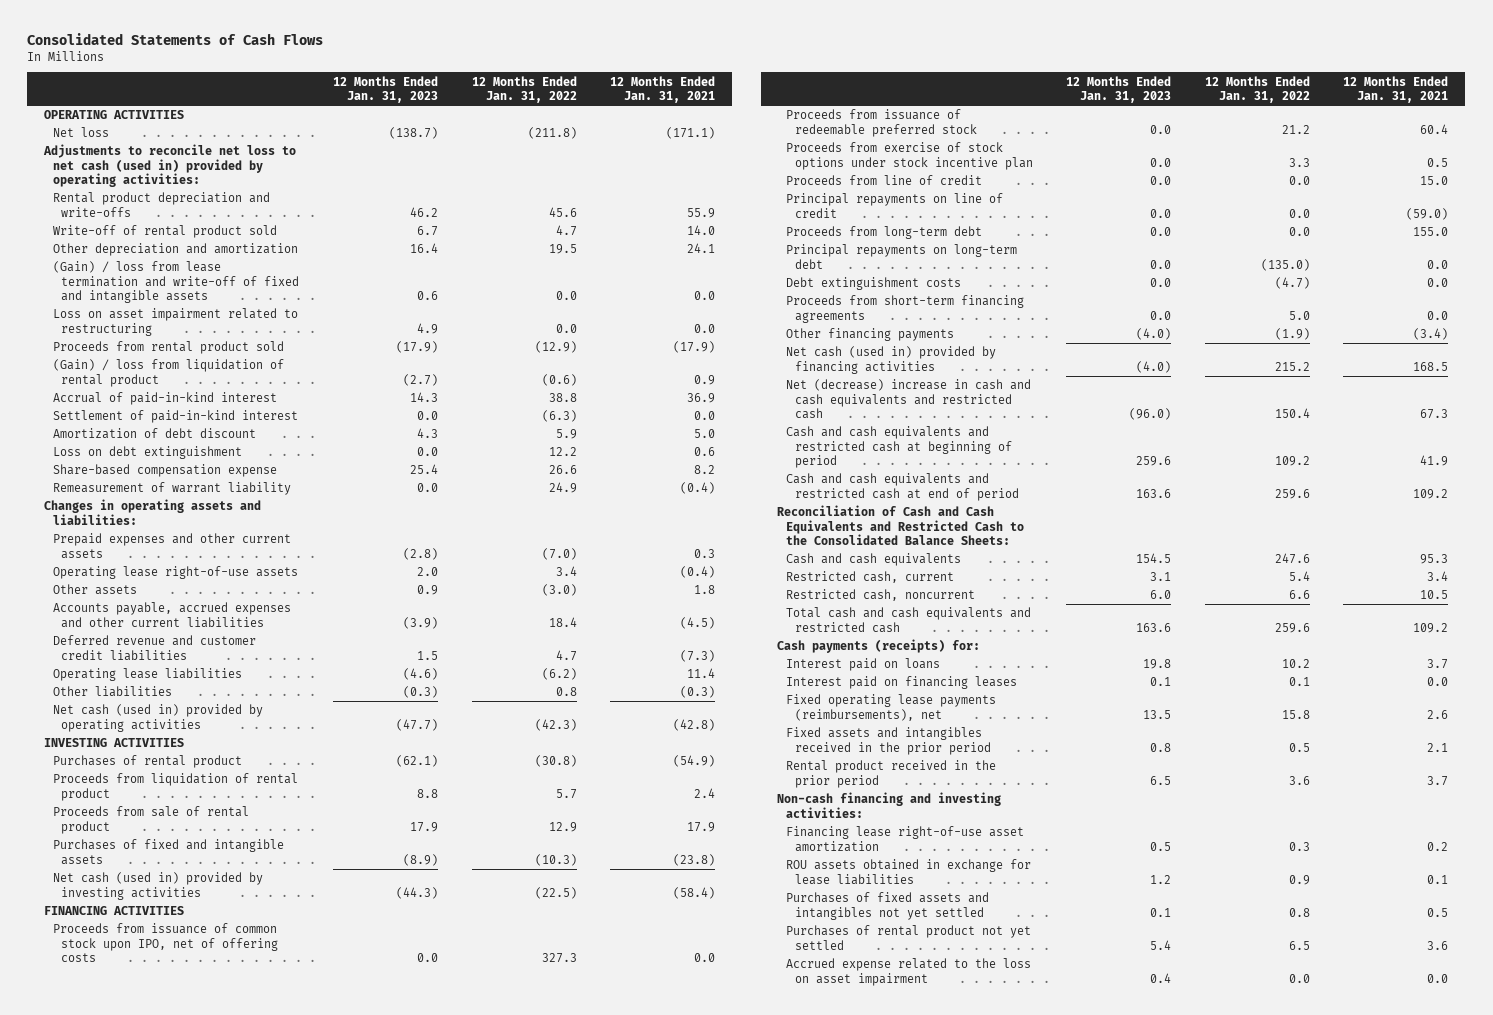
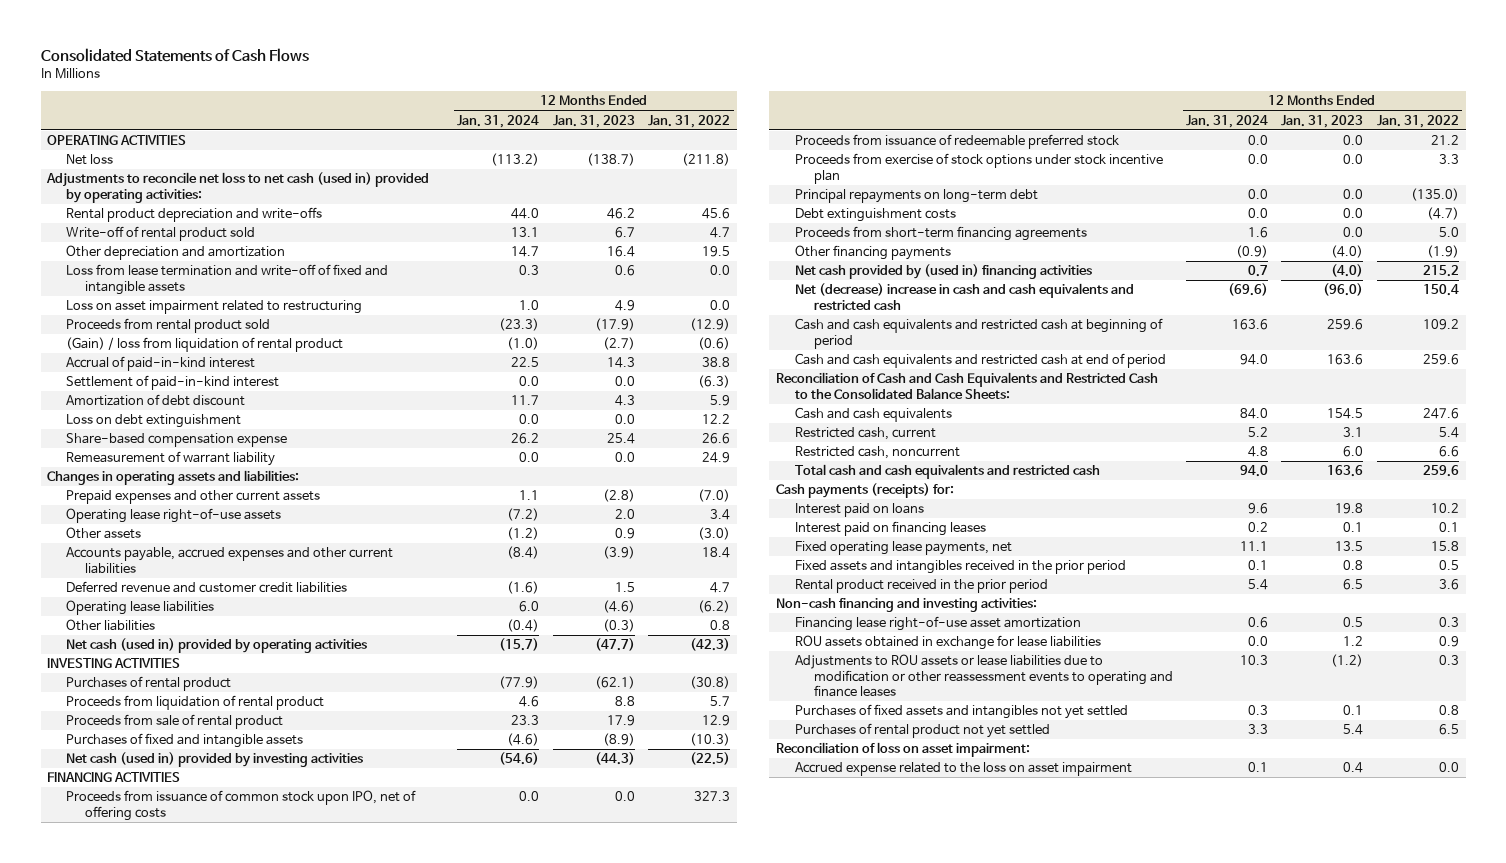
- | 12 Months Ended Jan. 31, 2023 | 12 Months Ended Jan. 31, 2022 | 12 Months Ended Jan. 31, 2021
+ | 12 Months Ended Jan. 31, 2024 | 12 Months Ended Jan. 31, 2023 | 12 Months Ended Jan. 31, 2022
- (Gain) / loss from lease termination and write-off of fixed and intangible assets | 0.6 | 0.0 | 0.0
+ Loss from lease termination and write-off of fixed and intangible assets | 0.3 | 0.6 | 0.0
- Proceeds from line of credit | 0.0 | 0.0 | 15.0
- Principal repayments on line of credit | 0.0 | 0.0 | (59.0)
- Proceeds from long-term debt | 0.0 | 0.0 | 155.0
- Net cash (used in) provided by financing activities | (4.0) | 215.2 | 168.5
+ Net cash provided by (used in) financing activities | 0.7 | (4.0) | 215.2
- Fixed operating lease payments (reimbursements), net | 13.5 | 15.8 | 2.6
+ Fixed operating lease payments, net | 11.1 | 13.5 | 15.8
+ Adjustments to ROU assets or lease liabilities due to modification or other reassessment events to operating and finance leases | 10.3 | (1.2) | 0.3
+ Reconciliation of loss on asset impairment:

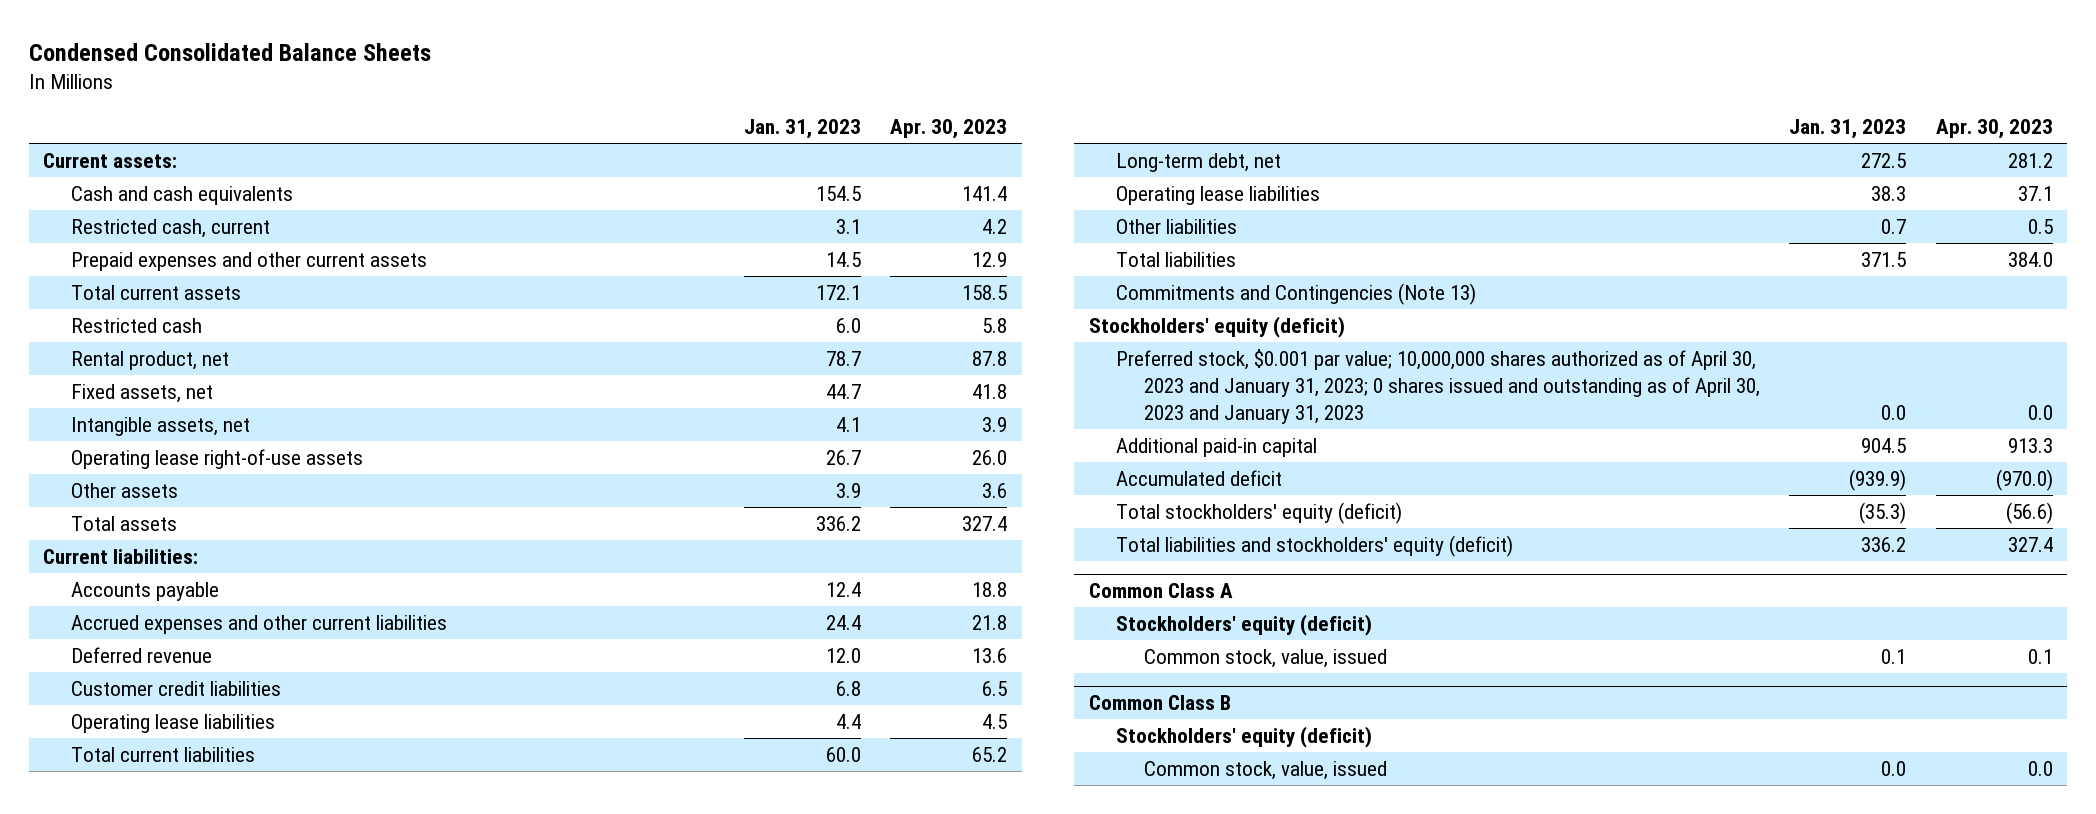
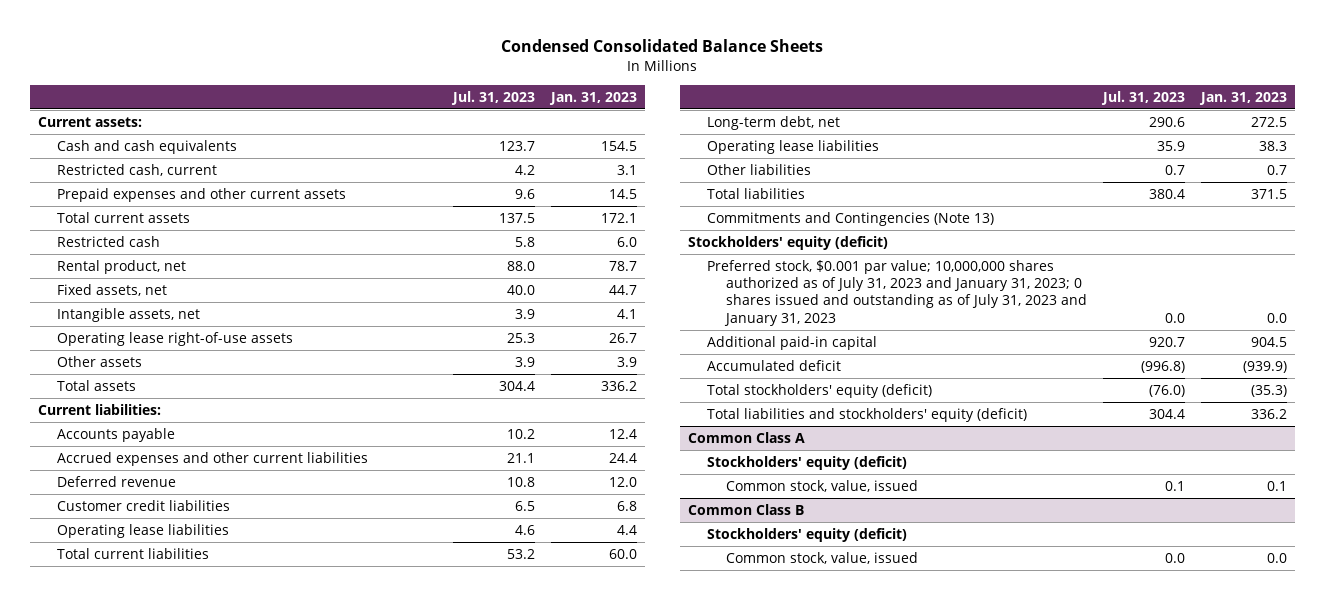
- | Jan. 31, 2023 | Apr. 30, 2023
+ | Jul. 31, 2023 | Jan. 31, 2023
- Preferred stock, $0.001 par value; 10,000,000 shares authorized as of April 30, 2023 and January 31, 2023; 0 shares issued and outstanding as of April 30, 2023 and January 31, 2023 | 0.0 | 0.0
+ Preferred stock, $0.001 par value; 10,000,000 shares authorized as of July 31, 2023 and January 31, 2023; 0 shares issued and outstanding as of July 31, 2023 and January 31, 2023 | 0.0 | 0.0

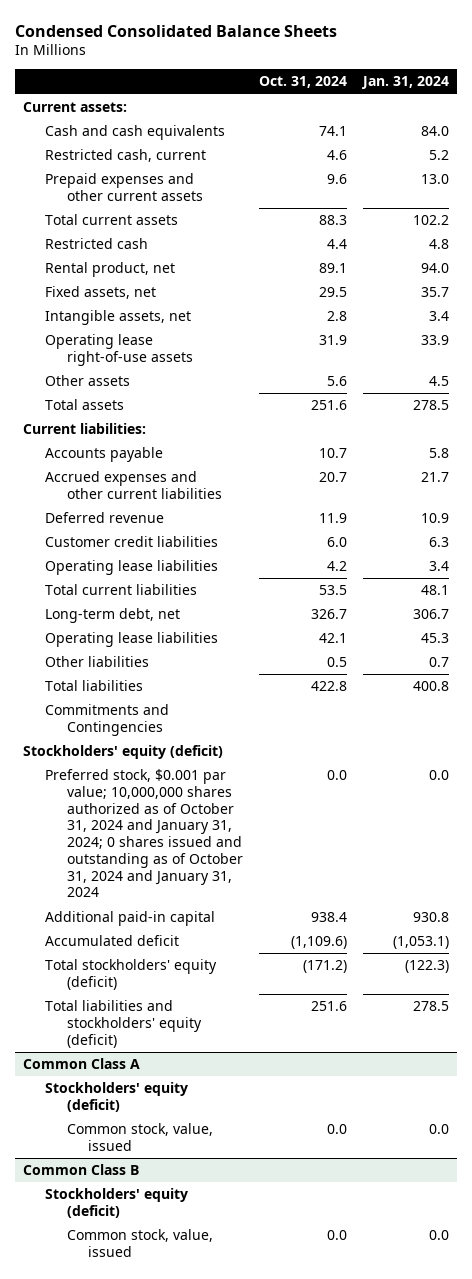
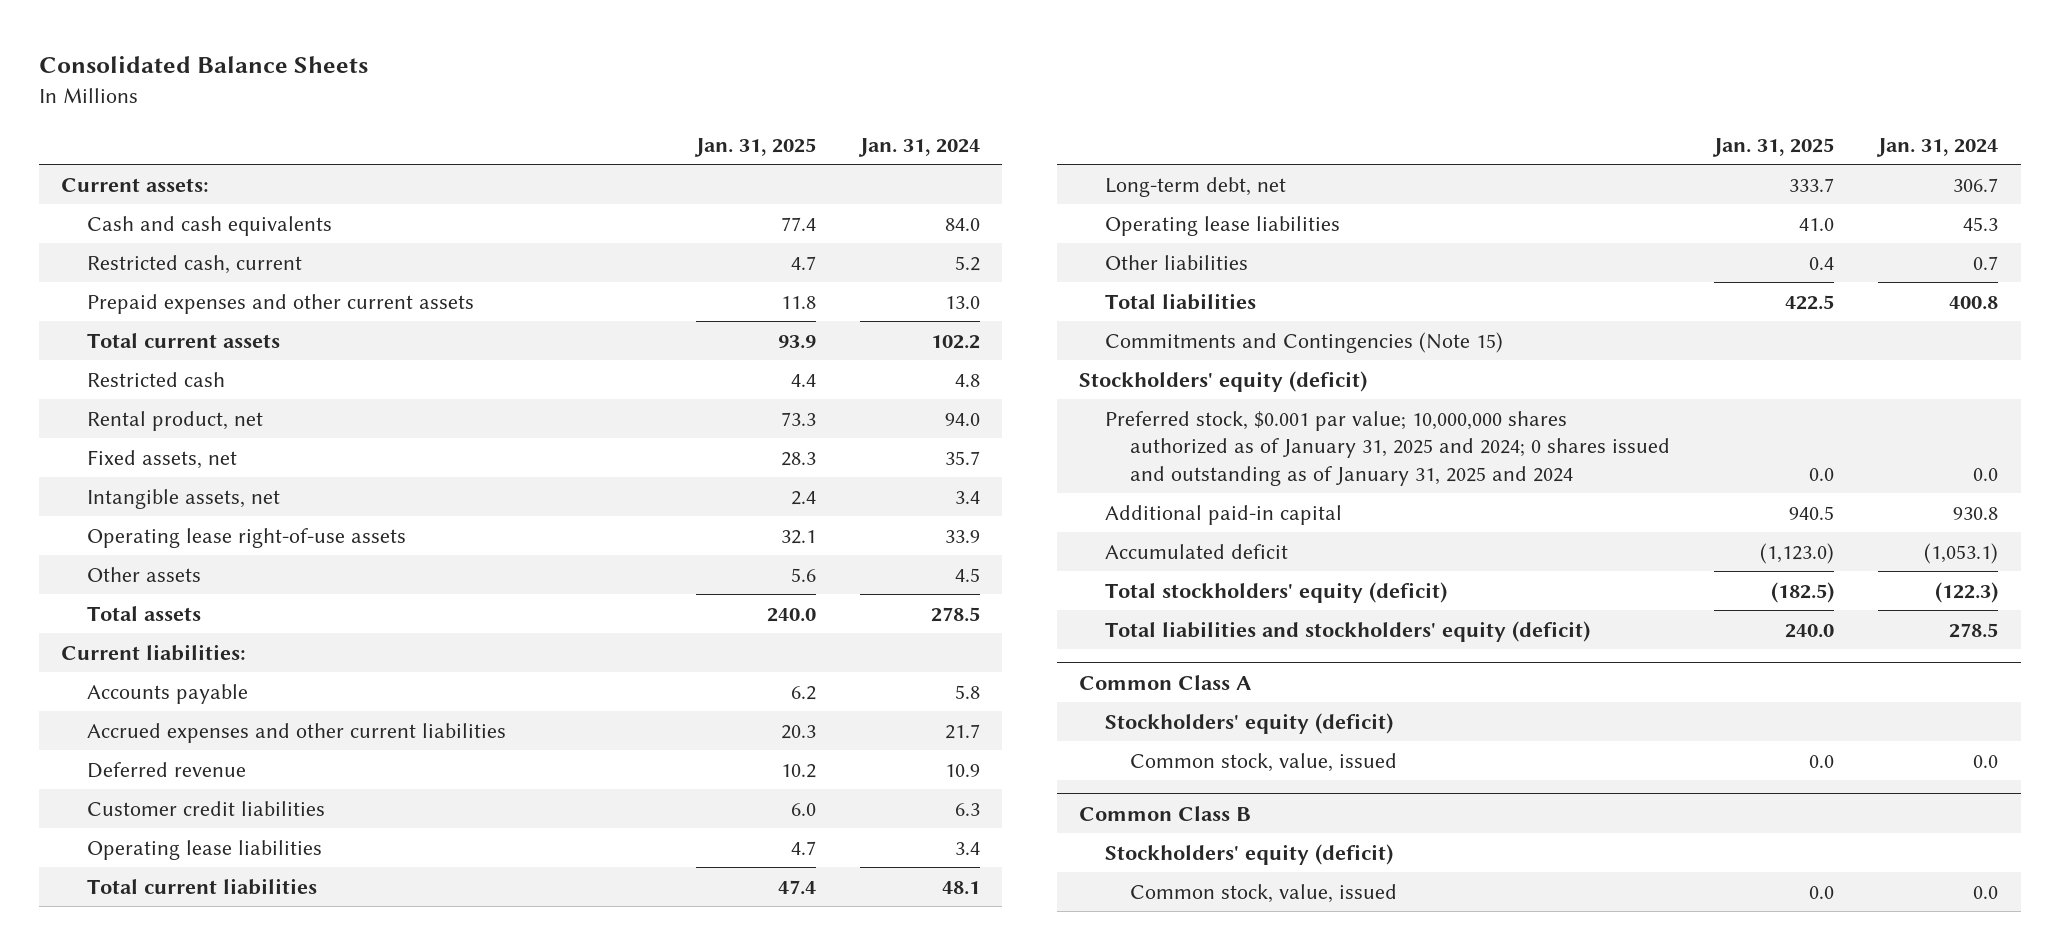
- Condensed Consolidated Balance Sheets
+ Consolidated Balance Sheets
- | Oct. 31, 2024 | Jan. 31, 2024
+ | Jan. 31, 2025 | Jan. 31, 2024
- Commitments and Contingencies
+ Commitments and Contingencies (Note 15)
- Preferred stock, $0.001 par value; 10,000,000 shares authorized as of October 31, 2024 and January 31, 2024; 0 shares issued and outstanding as of October 31, 2024 and January 31, 2024 | 0.0 | 0.0
+ Preferred stock, $0.001 par value; 10,000,000 shares authorized as of January 31, 2025 and 2024; 0 shares issued and outstanding as of January 31, 2025 and 2024 | 0.0 | 0.0

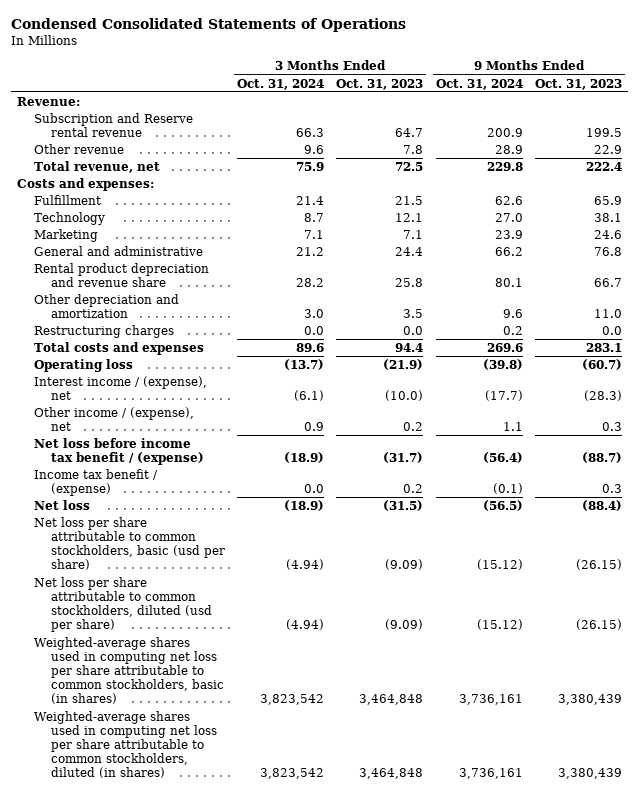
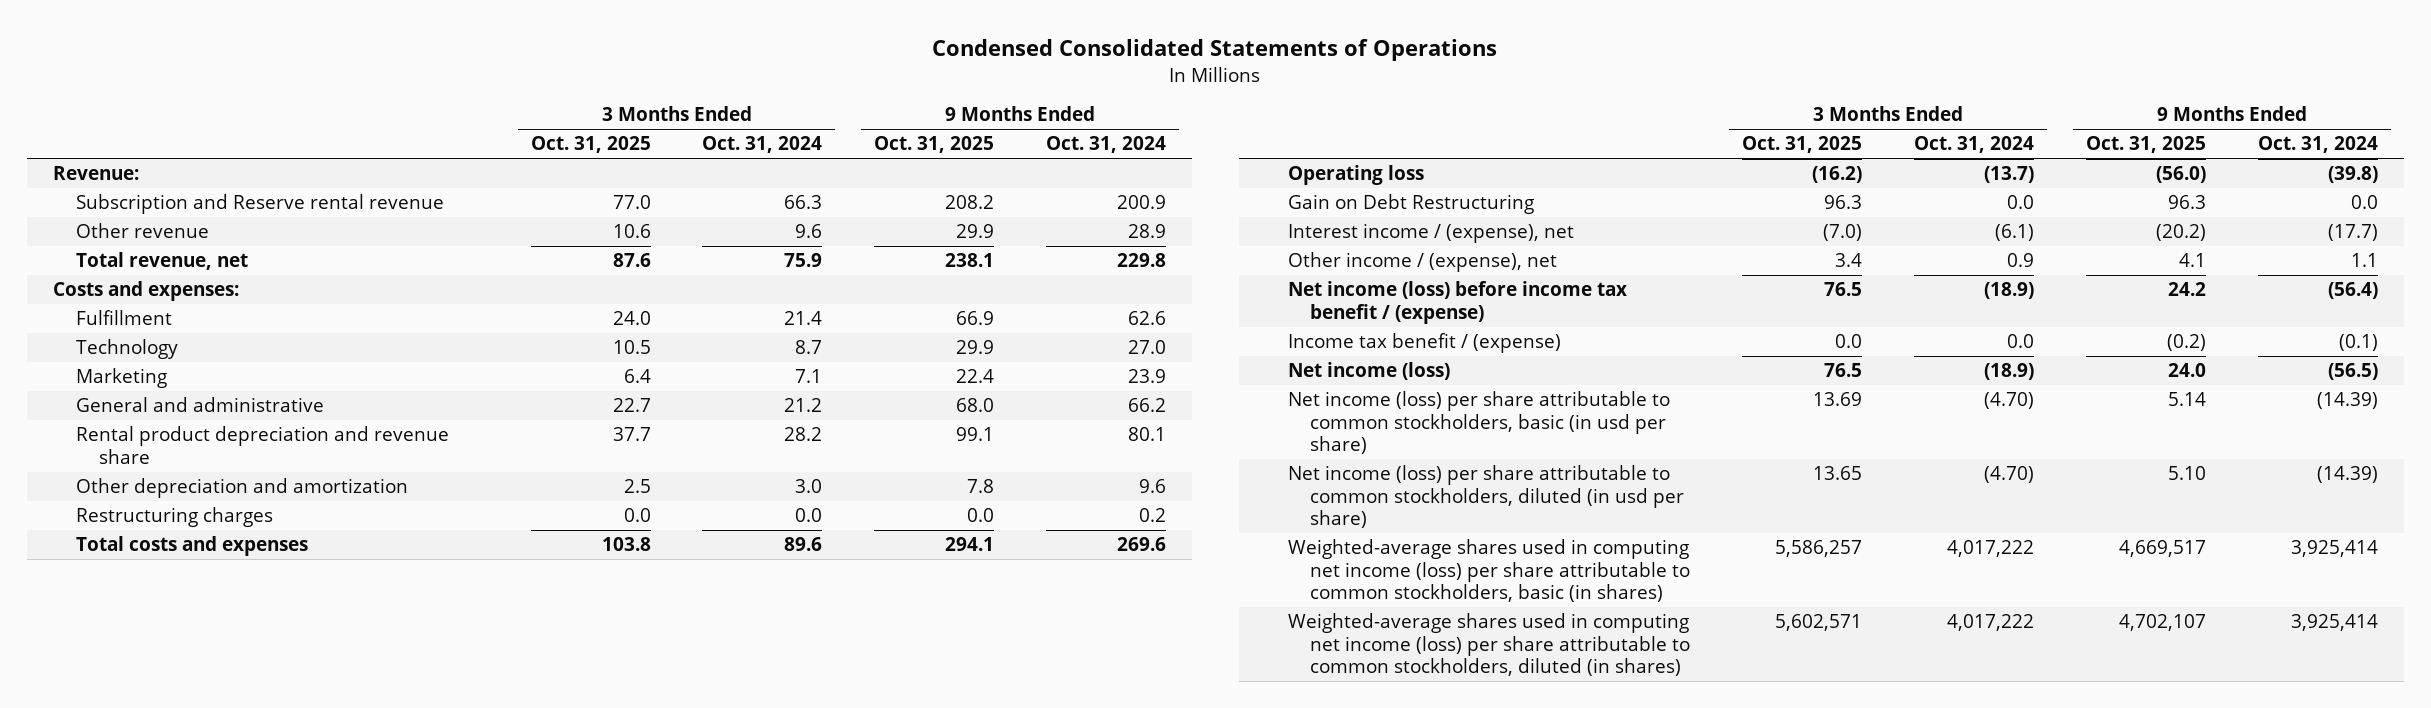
- | 3 Months Ended Oct. 31, 2024 | 3 Months Ended Oct. 31, 2023 | 9 Months Ended Oct. 31, 2024 | 9 Months Ended Oct. 31, 2023
+ | 3 Months Ended Oct. 31, 2025 | 3 Months Ended Oct. 31, 2024 | 9 Months Ended Oct. 31, 2025 | 9 Months Ended Oct. 31, 2024
+ Gain on Debt Restructuring | 96.3 | 0.0 | 96.3 | 0.0
- Net loss before income tax benefit / (expense) | (18.9) | (31.7) | (56.4) | (88.7)
+ Net income (loss) before income tax benefit / (expense) | 76.5 | (18.9) | 24.2 | (56.4)
- Net loss | (18.9) | (31.5) | (56.5) | (88.4)
- Net loss per share attributable to common stockholders, basic (usd per share) | (4.94) | (9.09) | (15.12) | (26.15)
- Net loss per share attributable to common stockholders, diluted (usd per share) | (4.94) | (9.09) | (15.12) | (26.15)
- Weighted-average shares used in computing net loss per share attributable to common stockholders, basic (in shares) | 3,823,542 | 3,464,848 | 3,736,161 | 3,380,439
- Weighted-average shares used in computing net loss per share attributable to common stockholders, diluted (in shares) | 3,823,542 | 3,464,848 | 3,736,161 | 3,380,439
+ Net income (loss) | 76.5 | (18.9) | 24.0 | (56.5)
+ Net income (loss) per share attributable to common stockholders, basic (in usd per share) | 13.69 | (4.70) | 5.14 | (14.39)
+ Net income (loss) per share attributable to common stockholders, diluted (in usd per share) | 13.65 | (4.70) | 5.10 | (14.39)
+ Weighted-average shares used in computing net income (loss) per share attributable to common stockholders, basic (in shares) | 5,586,257 | 4,017,222 | 4,669,517 | 3,925,414
+ Weighted-average shares used in computing net income (loss) per share attributable to common stockholders, diluted (in shares) | 5,602,571 | 4,017,222 | 4,702,107 | 3,925,414

